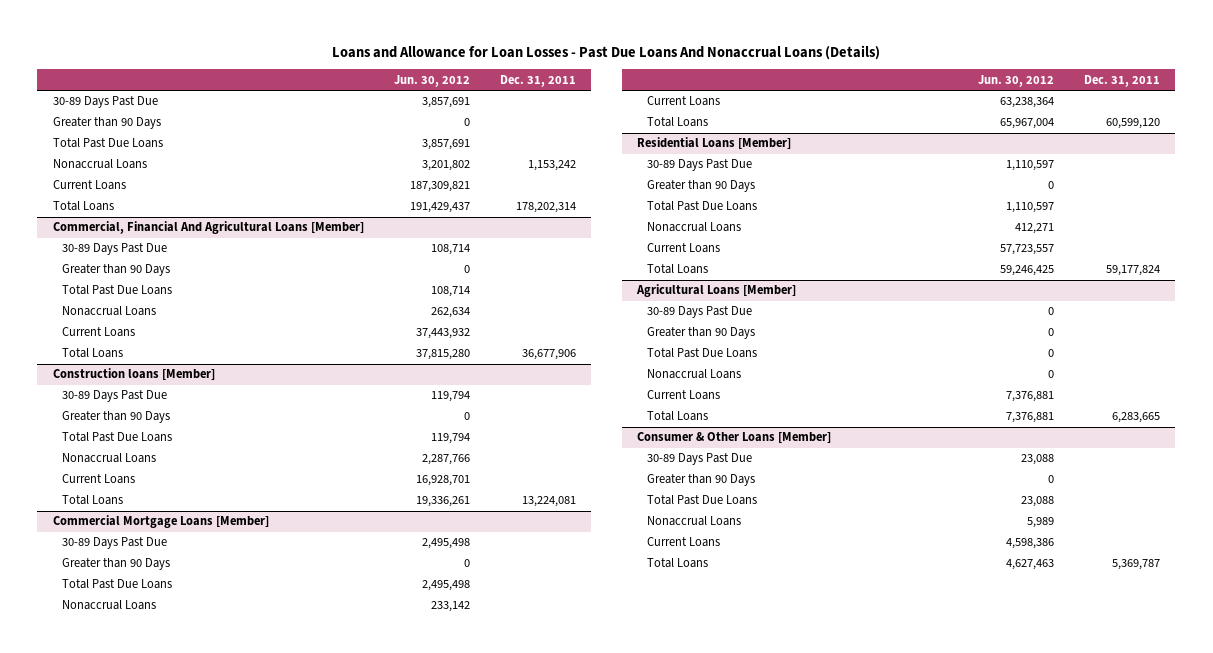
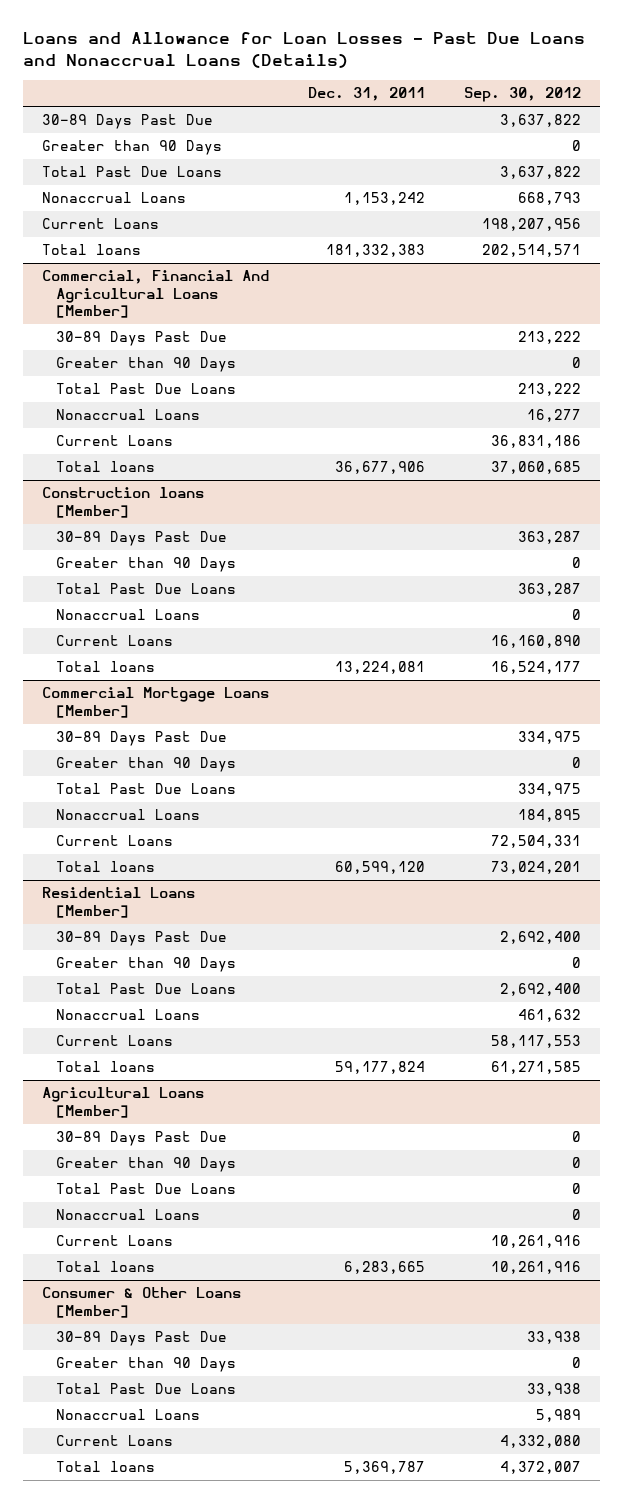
- Loans and Allowance for Loan Losses - Past Due Loans And Nonaccrual Loans (Details)
+ Loans and Allowance for Loan Losses - Past Due Loans and Nonaccrual Loans (Details)
- | Jun. 30, 2012 | Dec. 31, 2011
+ | Dec. 31, 2011 | Sep. 30, 2012
- Total Loans | 191,429,437 | 178,202,314
+ Total loans | 181,332,383 | 202,514,571
@ Commercial, Financial And Agricultural Loans [Member]
- Total Loans | 37,815,280 | 36,677,906
+ Total loans | 36,677,906 | 37,060,685
@ Construction loans [Member]
- Total Loans | 19,336,261 | 13,224,081
+ Total loans | 13,224,081 | 16,524,177
@ Commercial Mortgage Loans [Member]
- Total Loans | 65,967,004 | 60,599,120
+ Total loans | 60,599,120 | 73,024,201
@ Residential Loans [Member]
- Total Loans | 59,246,425 | 59,177,824
+ Total loans | 59,177,824 | 61,271,585
@ Agricultural Loans [Member]
- Total Loans | 7,376,881 | 6,283,665
+ Total loans | 6,283,665 | 10,261,916
@ Consumer & Other Loans [Member]
- Total Loans | 4,627,463 | 5,369,787
+ Total loans | 5,369,787 | 4,372,007

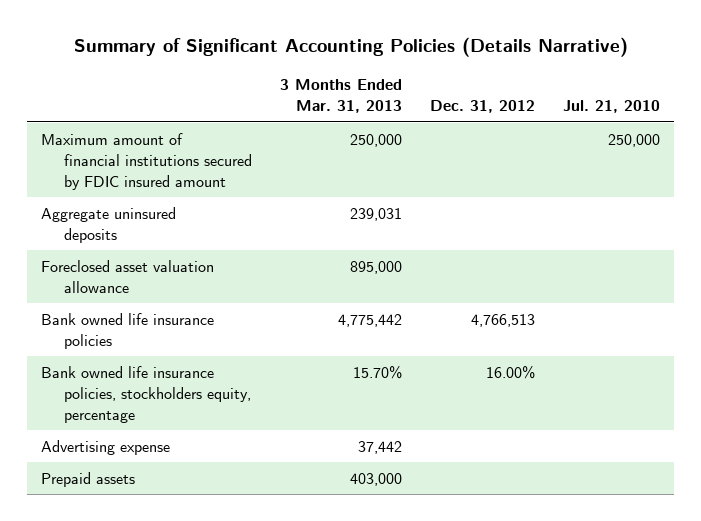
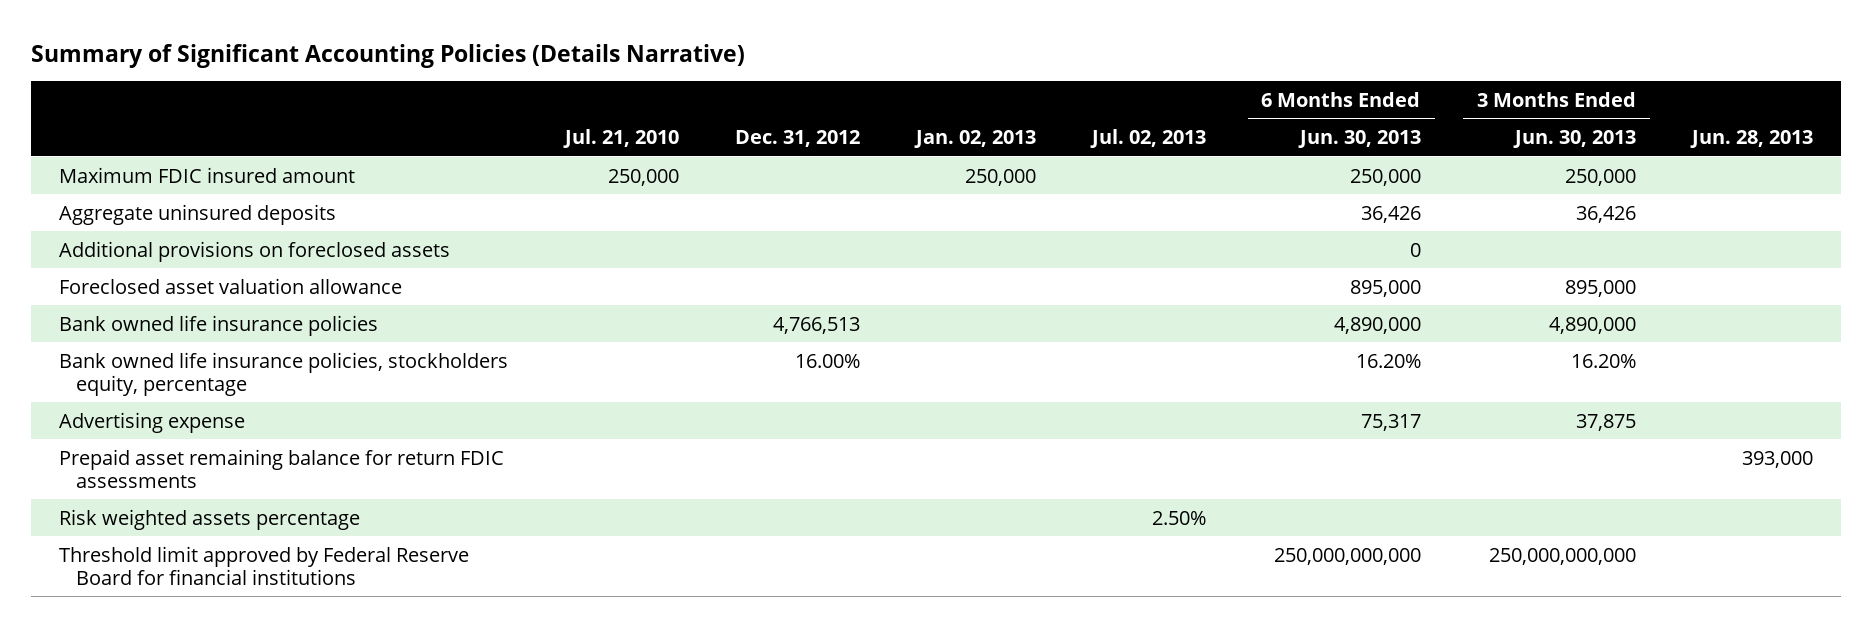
- | 3 Months Ended Mar. 31, 2013 | Dec. 31, 2012 | Jul. 21, 2010
+ | Jul. 21, 2010 | Dec. 31, 2012 | Jan. 02, 2013 | Jul. 02, 2013 | 6 Months Ended Jun. 30, 2013 | 3 Months Ended Jun. 30, 2013 | Jun. 28, 2013
- Maximum amount of financial institutions secured by FDIC insured amount | 250,000 | | 250,000
+ Maximum FDIC insured amount | 250,000 | | 250,000 | | 250,000 | 250,000 |
+ Additional provisions on foreclosed assets | | | | | 0 | |
- Prepaid assets | 403,000 | |
+ Prepaid asset remaining balance for return FDIC assessments | | | | | | | 393,000
+ Risk weighted assets percentage | | | | 2.50% | | |
+ Threshold limit approved by Federal Reserve Board for financial institutions | | | | | 250,000,000,000 | 250,000,000,000 |

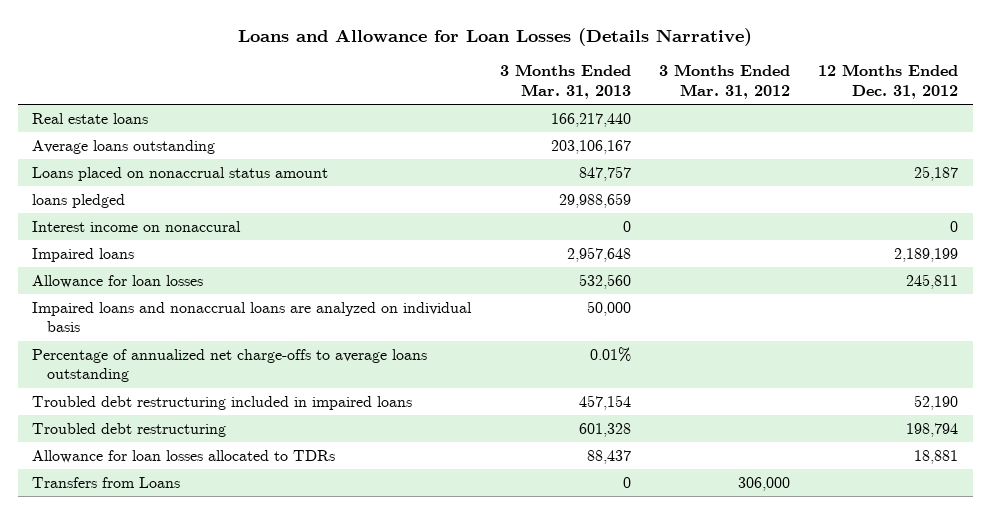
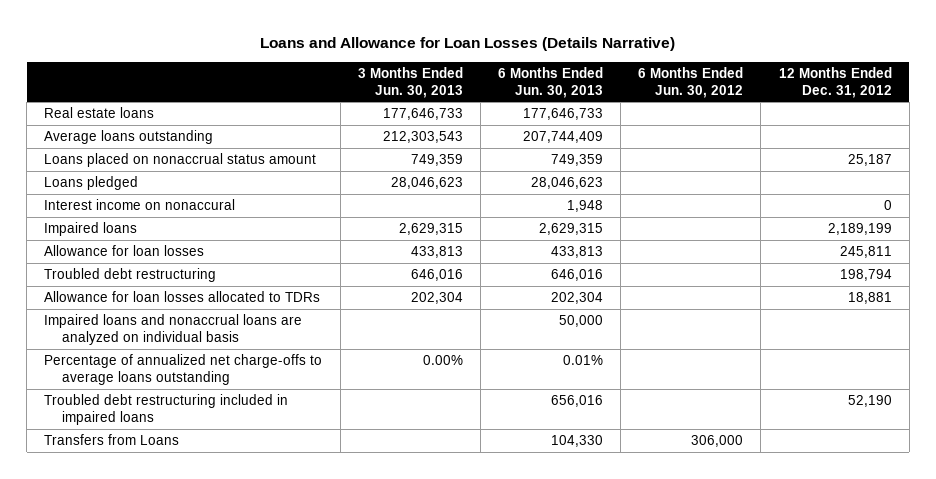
- | 3 Months Ended Mar. 31, 2013 | 3 Months Ended Mar. 31, 2012 | 12 Months Ended Dec. 31, 2012
+ | 3 Months Ended Jun. 30, 2013 | 6 Months Ended Jun. 30, 2013 | 6 Months Ended Jun. 30, 2012 | 12 Months Ended Dec. 31, 2012
- loans pledged | 29,988,659 | |
+ Loans pledged | 28,046,623 | 28,046,623 | |
moved up: Troubled debt restructuring | 646,016 | 646,016 | | 198,794
moved up: Allowance for loan losses allocated to TDRs | 202,304 | 202,304 | | 18,881

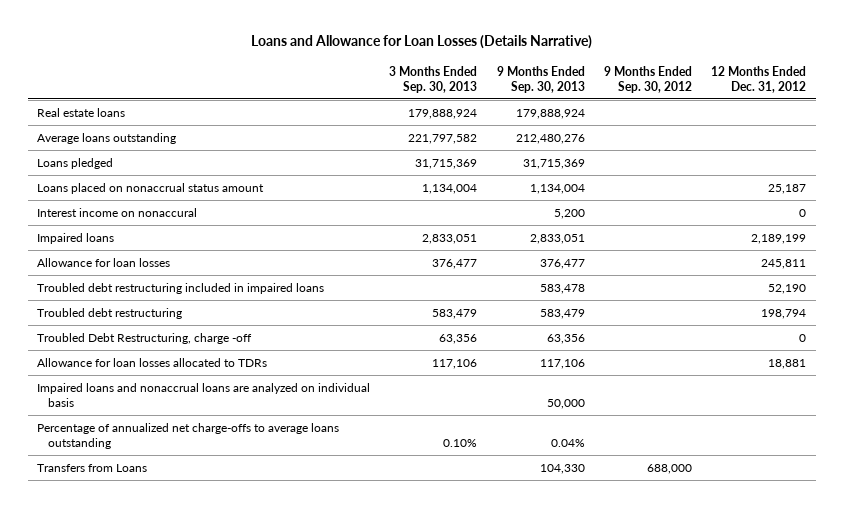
- | 3 Months Ended Jun. 30, 2013 | 6 Months Ended Jun. 30, 2013 | 6 Months Ended Jun. 30, 2012 | 12 Months Ended Dec. 31, 2012
+ | 3 Months Ended Sep. 30, 2013 | 9 Months Ended Sep. 30, 2013 | 9 Months Ended Sep. 30, 2012 | 12 Months Ended Dec. 31, 2012
moved down: Loans placed on nonaccrual status amount | 1,134,004 | 1,134,004 | | 25,187
moved up: Troubled debt restructuring included in impaired loans | | 583,478 | | 52,190
+ Troubled Debt Restructuring, charge -off | 63,356 | 63,356 | | 0

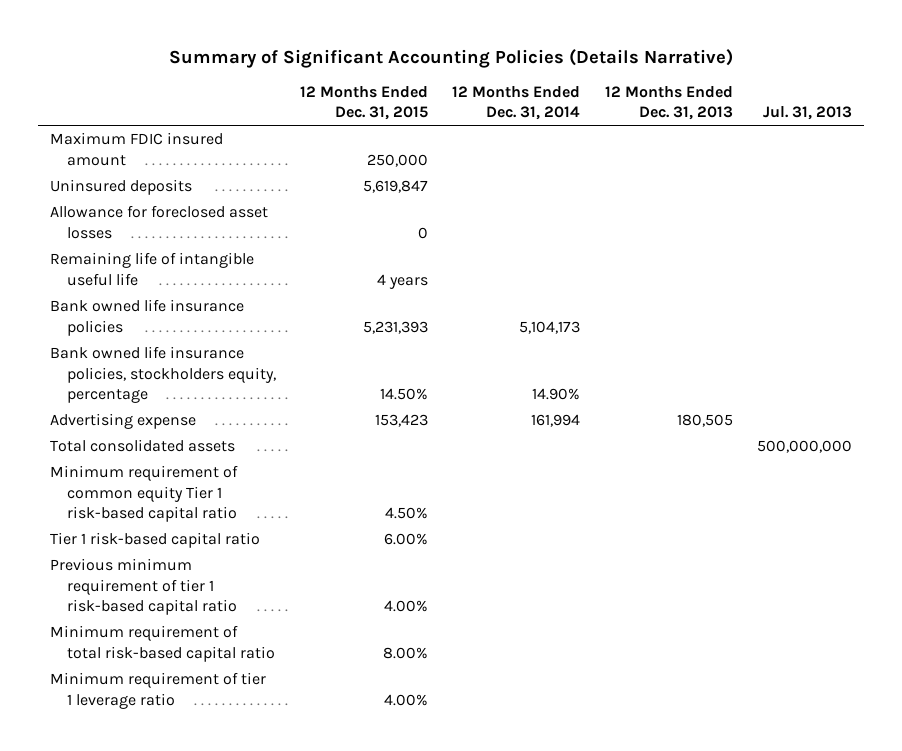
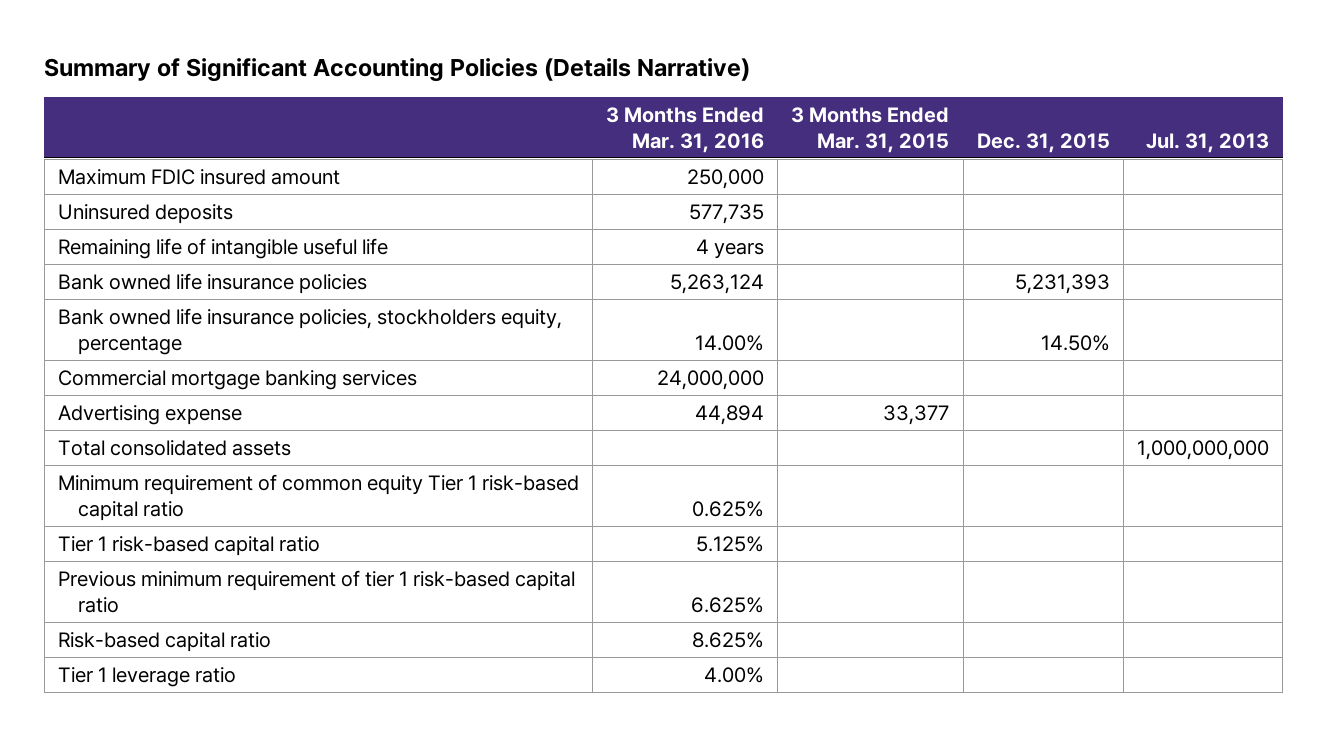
- | 12 Months Ended Dec. 31, 2015 | 12 Months Ended Dec. 31, 2014 | 12 Months Ended Dec. 31, 2013 | Jul. 31, 2013
+ | 3 Months Ended Mar. 31, 2016 | 3 Months Ended Mar. 31, 2015 | Dec. 31, 2015 | Jul. 31, 2013
- Allowance for foreclosed asset losses | 0 | | |
+ Commercial mortgage banking services | 24,000,000 | | |
- Total consolidated assets | | | | 500,000,000
+ Total consolidated assets | | | | 1,000,000,000
- Minimum requirement of total risk-based capital ratio | 8.00% | | |
- Minimum requirement of tier 1 leverage ratio | 4.00% | | |
+ Risk-based capital ratio | 8.625% | | |
+ Tier 1 leverage ratio | 4.00% | | |

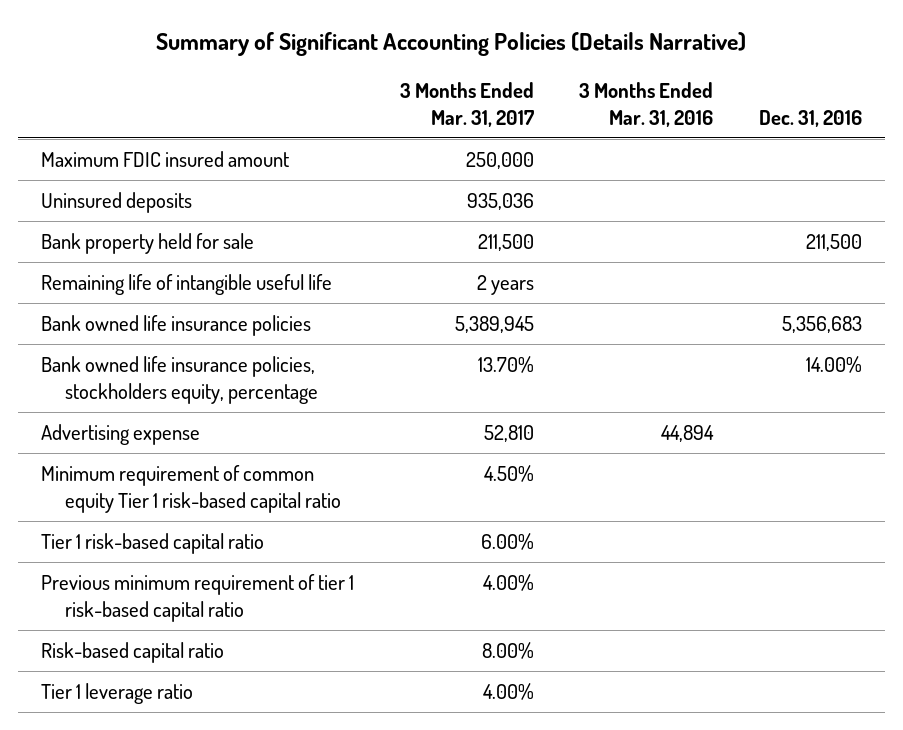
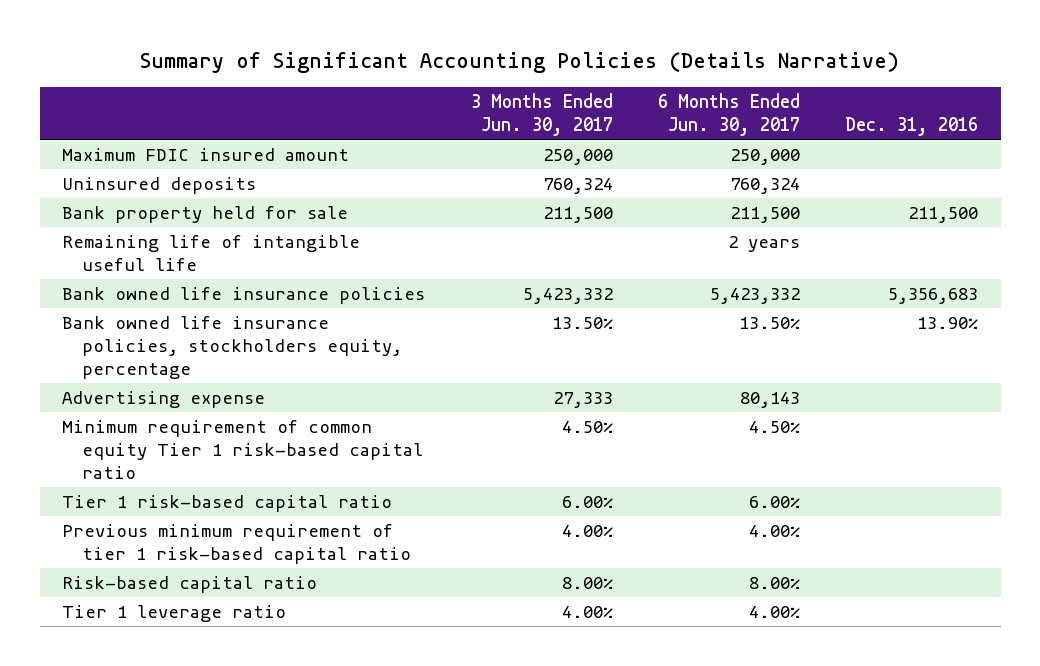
- | 3 Months Ended Mar. 31, 2017 | 3 Months Ended Mar. 31, 2016 | Dec. 31, 2016
+ | 3 Months Ended Jun. 30, 2017 | 6 Months Ended Jun. 30, 2017 | Dec. 31, 2016
- Bank owned life insurance policies, stockholders equity, percentage | 13.70% | | 14.00%
+ Bank owned life insurance policies, stockholders equity, percentage | 13.50% | 13.50% | 13.90%

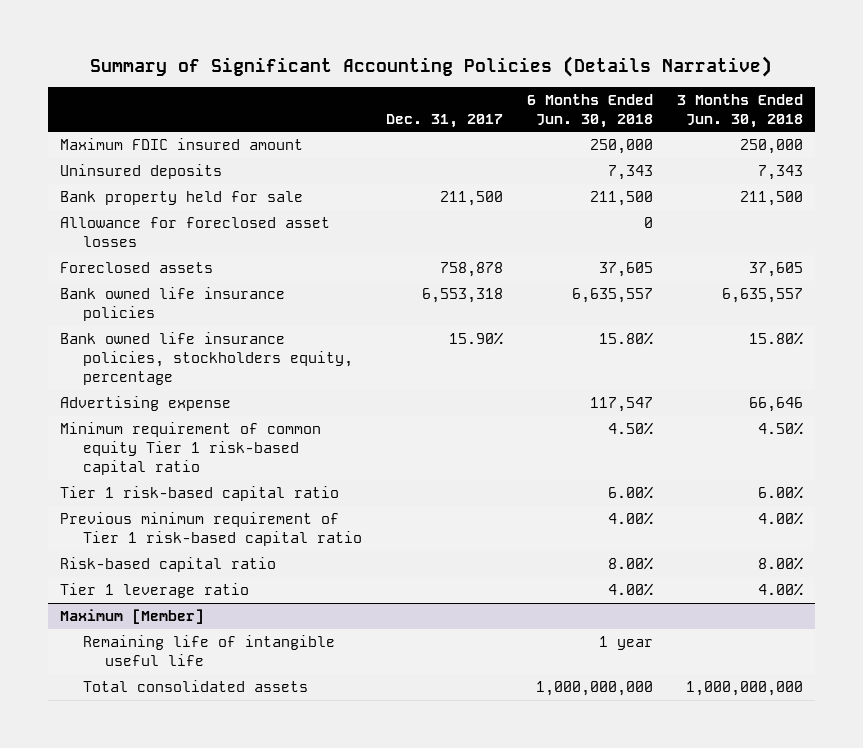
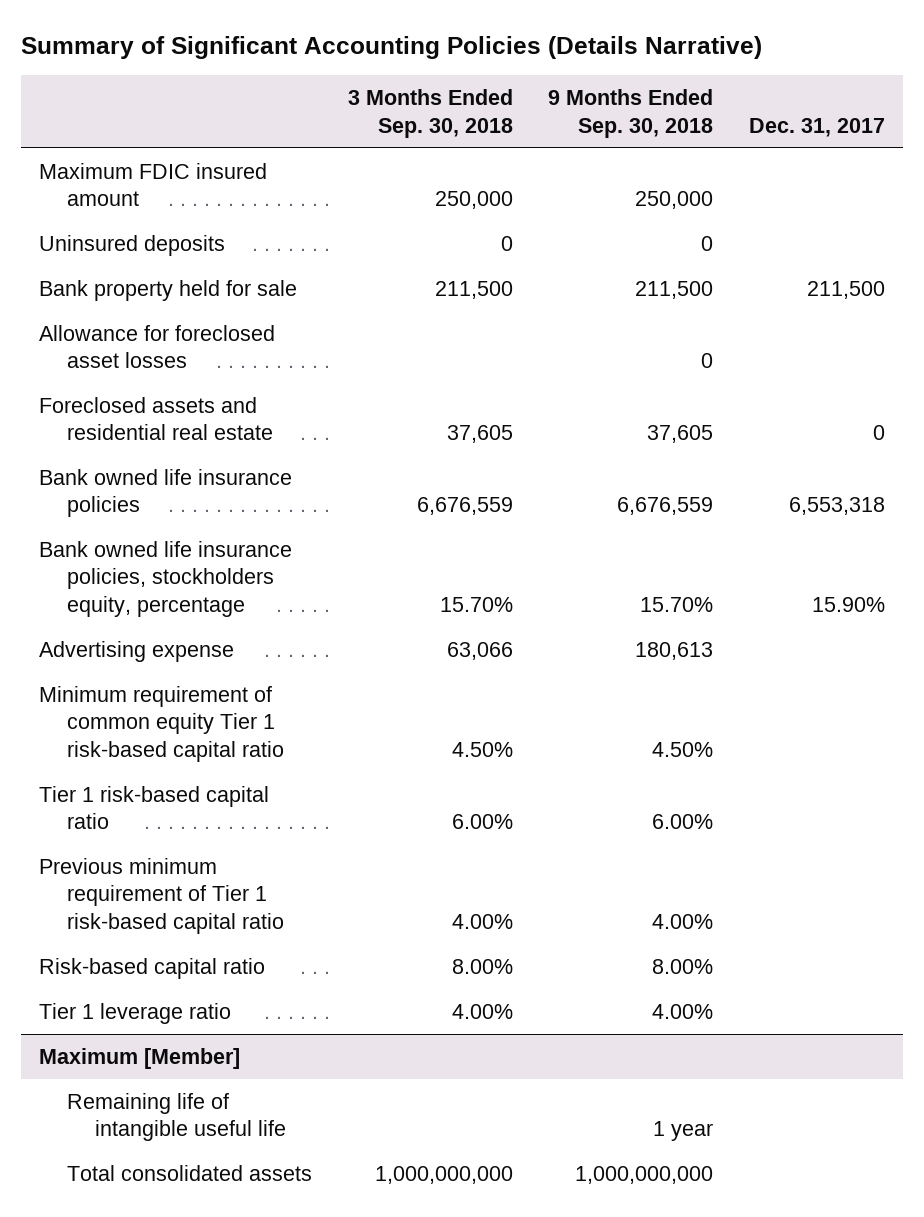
- | Dec. 31, 2017 | 6 Months Ended Jun. 30, 2018 | 3 Months Ended Jun. 30, 2018
+ | 3 Months Ended Sep. 30, 2018 | 9 Months Ended Sep. 30, 2018 | Dec. 31, 2017
- Foreclosed assets | 758,878 | 37,605 | 37,605
+ Foreclosed assets and residential real estate | 37,605 | 37,605 | 0

